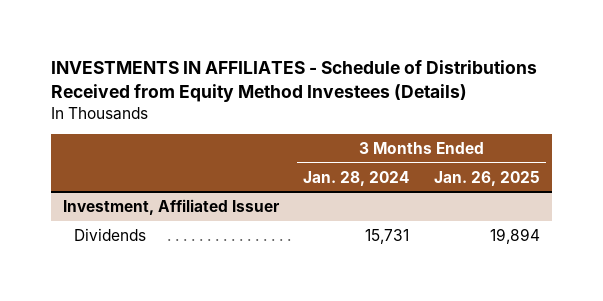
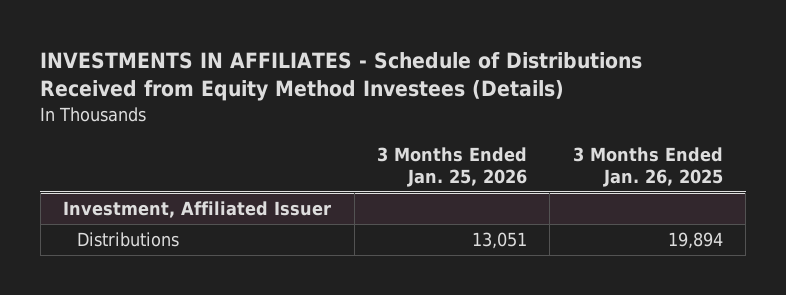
- | 3 Months Ended Jan. 28, 2024 | 3 Months Ended Jan. 26, 2025
+ | 3 Months Ended Jan. 25, 2026 | 3 Months Ended Jan. 26, 2025
@ Investment, Affiliated Issuer
- Dividends | 15,731 | 19,894
+ Distributions | 13,051 | 19,894

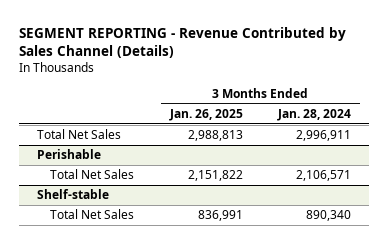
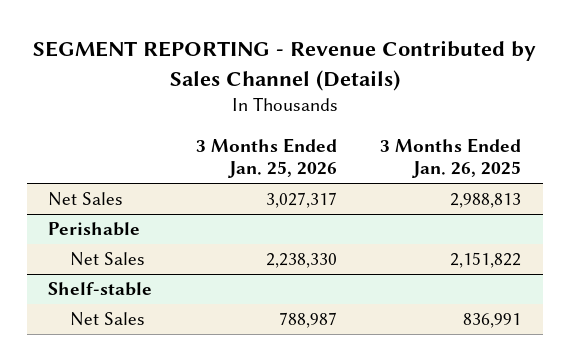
- | 3 Months Ended Jan. 26, 2025 | 3 Months Ended Jan. 28, 2024
+ | 3 Months Ended Jan. 25, 2026 | 3 Months Ended Jan. 26, 2025
- Total Net Sales | 2,988,813 | 2,996,911
+ Net Sales | 3,027,317 | 2,988,813
@ Perishable
- Total Net Sales | 2,151,822 | 2,106,571
+ Net Sales | 2,238,330 | 2,151,822
@ Shelf-stable
- Total Net Sales | 836,991 | 890,340
+ Net Sales | 788,987 | 836,991

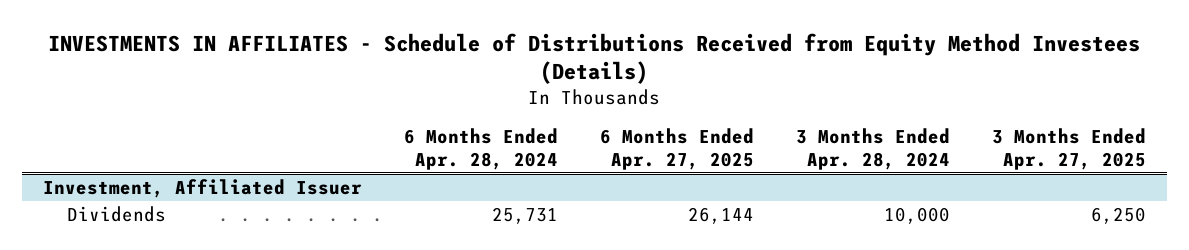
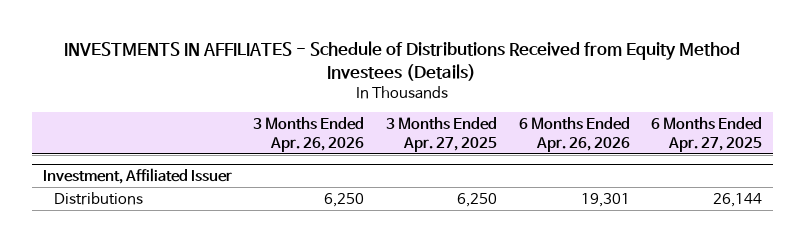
- | 6 Months Ended Apr. 28, 2024 | 6 Months Ended Apr. 27, 2025 | 3 Months Ended Apr. 28, 2024 | 3 Months Ended Apr. 27, 2025
+ | 3 Months Ended Apr. 26, 2026 | 3 Months Ended Apr. 27, 2025 | 6 Months Ended Apr. 26, 2026 | 6 Months Ended Apr. 27, 2025
@ Investment, Affiliated Issuer
- Dividends | 25,731 | 26,144 | 10,000 | 6,250
+ Distributions | 6,250 | 6,250 | 19,301 | 26,144

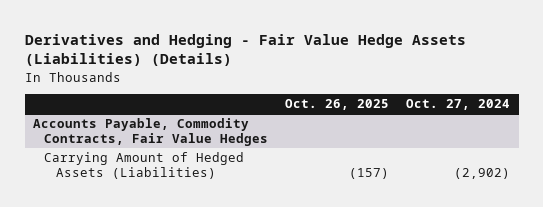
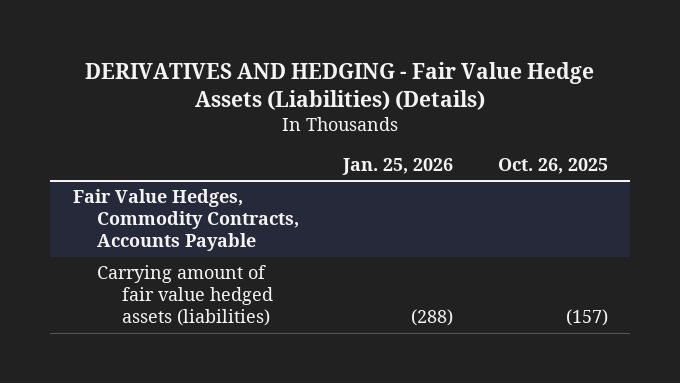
- Derivatives and Hedging - Fair Value Hedge Assets (Liabilities) (Details)
+ DERIVATIVES AND HEDGING - Fair Value Hedge Assets (Liabilities) (Details)
- | Oct. 26, 2025 | Oct. 27, 2024
+ | Jan. 25, 2026 | Oct. 26, 2025
- Accounts Payable, Commodity Contracts, Fair Value Hedges
- Carrying Amount of Hedged Assets (Liabilities) | (157) | (2,902)
+ Fair Value Hedges, Commodity Contracts, Accounts Payable
+ Carrying amount of fair value hedged assets (liabilities) | (288) | (157)

